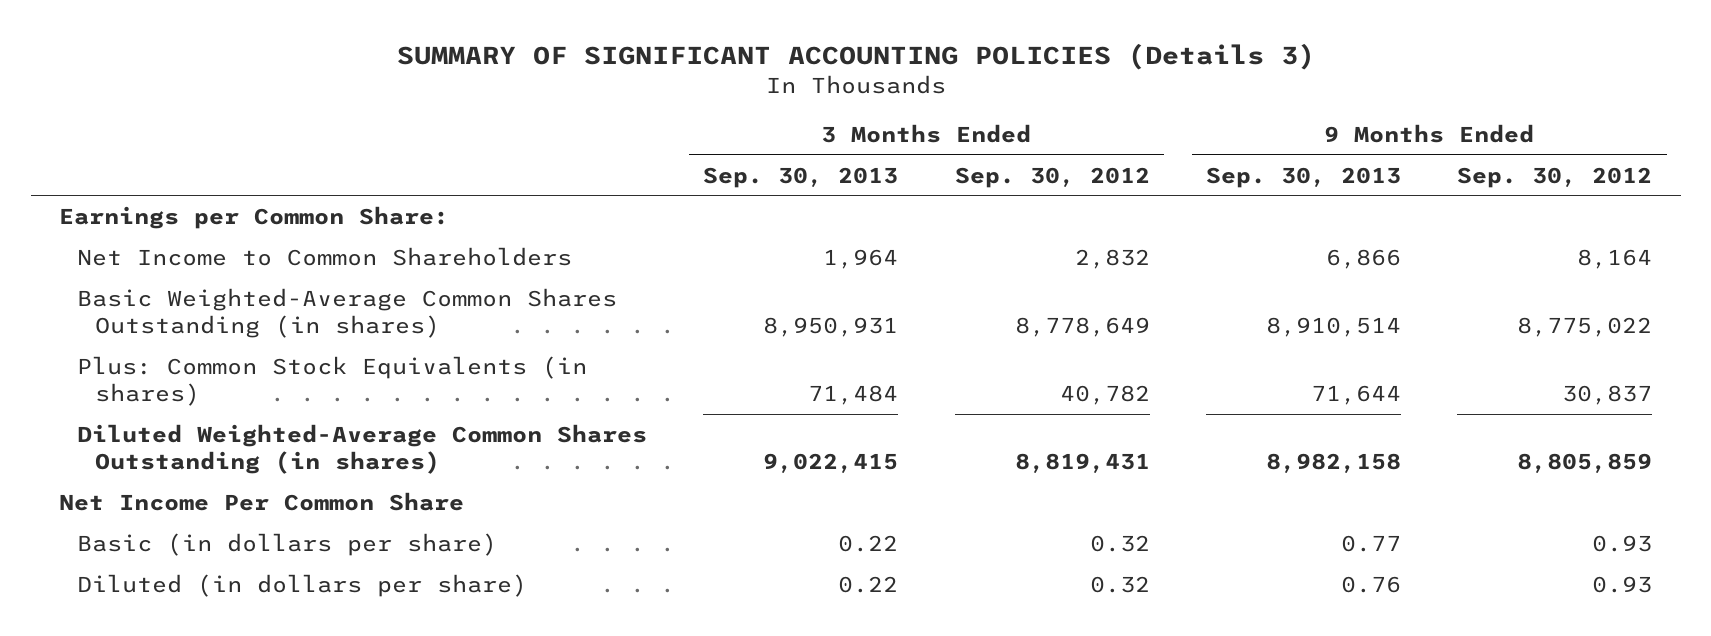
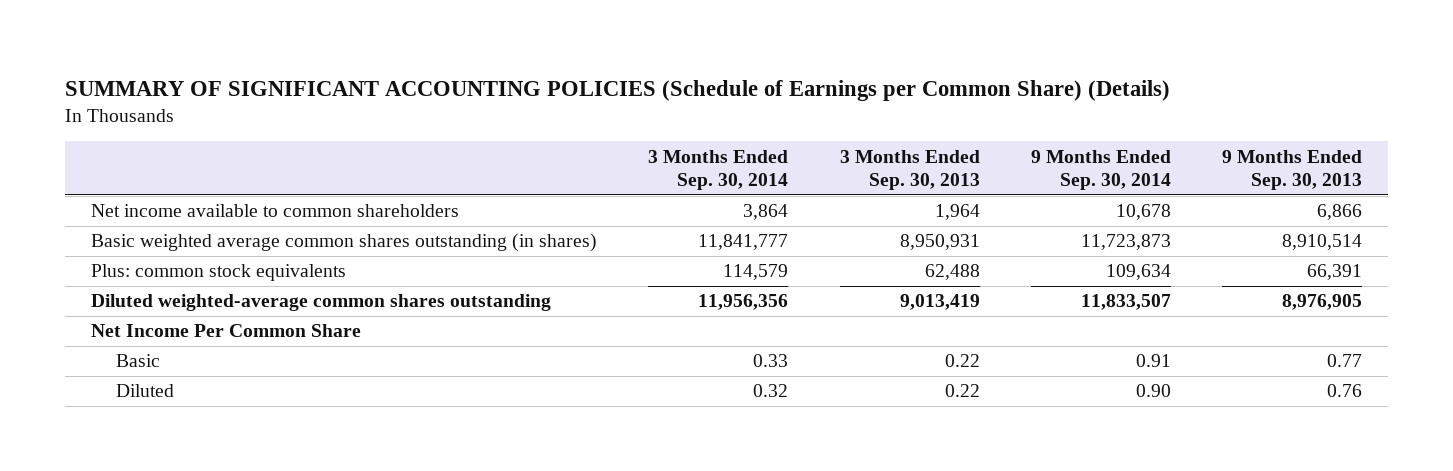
- SUMMARY OF SIGNIFICANT ACCOUNTING POLICIES (Details 3)
+ SUMMARY OF SIGNIFICANT ACCOUNTING POLICIES (Schedule of Earnings per Common Share) (Details)
- | 3 Months Ended Sep. 30, 2013 | 3 Months Ended Sep. 30, 2012 | 9 Months Ended Sep. 30, 2013 | 9 Months Ended Sep. 30, 2012
+ | 3 Months Ended Sep. 30, 2014 | 3 Months Ended Sep. 30, 2013 | 9 Months Ended Sep. 30, 2014 | 9 Months Ended Sep. 30, 2013
- Earnings per Common Share:
- Net Income to Common Shareholders | 1,964 | 2,832 | 6,866 | 8,164
- Basic Weighted-Average Common Shares Outstanding (in shares) | 8,950,931 | 8,778,649 | 8,910,514 | 8,775,022
- Plus: Common Stock Equivalents (in shares) | 71,484 | 40,782 | 71,644 | 30,837
- Diluted Weighted-Average Common Shares Outstanding (in shares) | 9,022,415 | 8,819,431 | 8,982,158 | 8,805,859
+ Net income available to common shareholders | 3,864 | 1,964 | 10,678 | 6,866
+ Basic weighted average common shares outstanding (in shares) | 11,841,777 | 8,950,931 | 11,723,873 | 8,910,514
+ Plus: common stock equivalents | 114,579 | 62,488 | 109,634 | 66,391
+ Diluted weighted-average common shares outstanding | 11,956,356 | 9,013,419 | 11,833,507 | 8,976,905
- Basic (in dollars per share) | 0.22 | 0.32 | 0.77 | 0.93
- Diluted (in dollars per share) | 0.22 | 0.32 | 0.76 | 0.93
+ Basic | 0.33 | 0.22 | 0.91 | 0.77
+ Diluted | 0.32 | 0.22 | 0.90 | 0.76

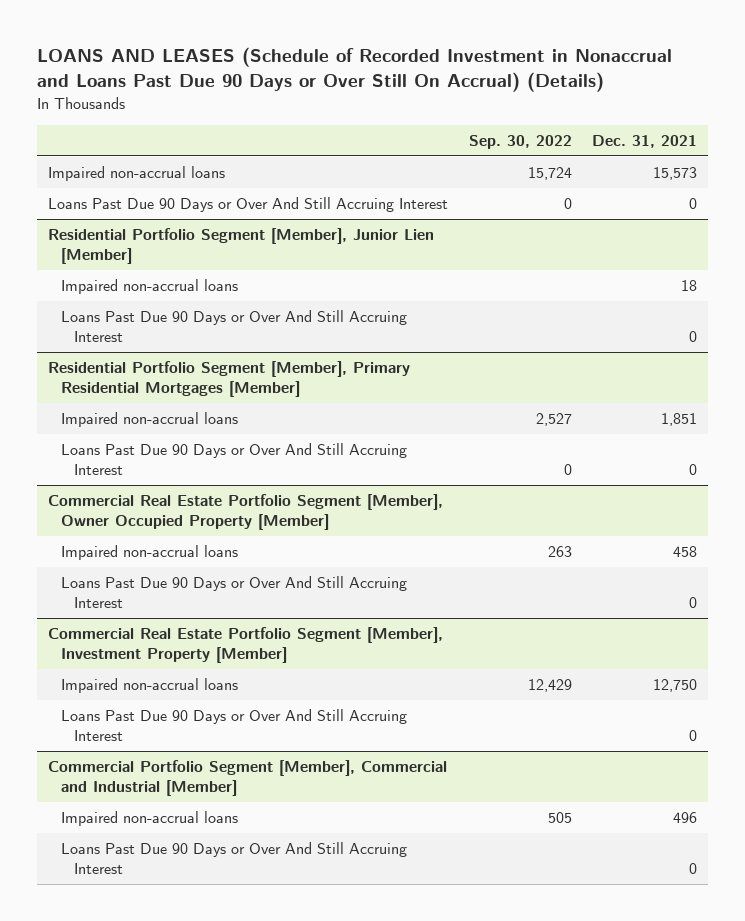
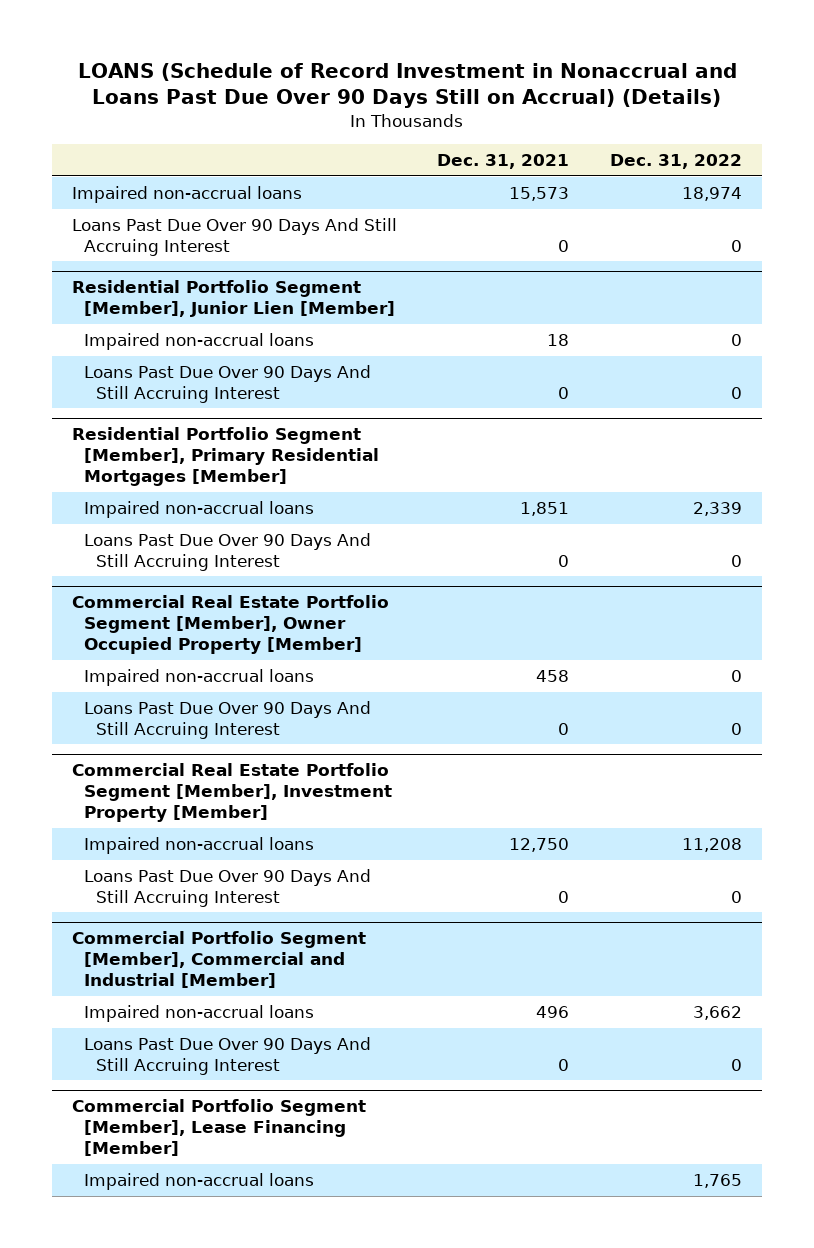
- LOANS AND LEASES (Schedule of Recorded Investment in Nonaccrual and Loans Past Due 90 Days or Over Still On Accrual) (Details)
+ LOANS (Schedule of Record Investment in Nonaccrual and Loans Past Due Over 90 Days Still on Accrual) (Details)
- | Sep. 30, 2022 | Dec. 31, 2021
+ | Dec. 31, 2021 | Dec. 31, 2022
- Loans Past Due 90 Days or Over And Still Accruing Interest | 0 | 0
+ Loans Past Due Over 90 Days And Still Accruing Interest | 0 | 0
@ Residential Portfolio Segment [Member], Junior Lien [Member]
- Loans Past Due 90 Days or Over And Still Accruing Interest | | 0
+ Loans Past Due Over 90 Days And Still Accruing Interest | 0 | 0
@ Residential Portfolio Segment [Member], Primary Residential Mortgages [Member]
- Loans Past Due 90 Days or Over And Still Accruing Interest | 0 | 0
+ Loans Past Due Over 90 Days And Still Accruing Interest | 0 | 0
@ Commercial Real Estate Portfolio Segment [Member], Owner Occupied Property [Member]
- Loans Past Due 90 Days or Over And Still Accruing Interest | | 0
+ Loans Past Due Over 90 Days And Still Accruing Interest | 0 | 0
@ Commercial Real Estate Portfolio Segment [Member], Investment Property [Member]
- Loans Past Due 90 Days or Over And Still Accruing Interest | | 0
+ Loans Past Due Over 90 Days And Still Accruing Interest | 0 | 0
@ Commercial Portfolio Segment [Member], Commercial and Industrial [Member]
- Loans Past Due 90 Days or Over And Still Accruing Interest | | 0
+ Loans Past Due Over 90 Days And Still Accruing Interest | 0 | 0
+ Commercial Portfolio Segment [Member], Lease Financing [Member]
+ Impaired non-accrual loans | | 1,765

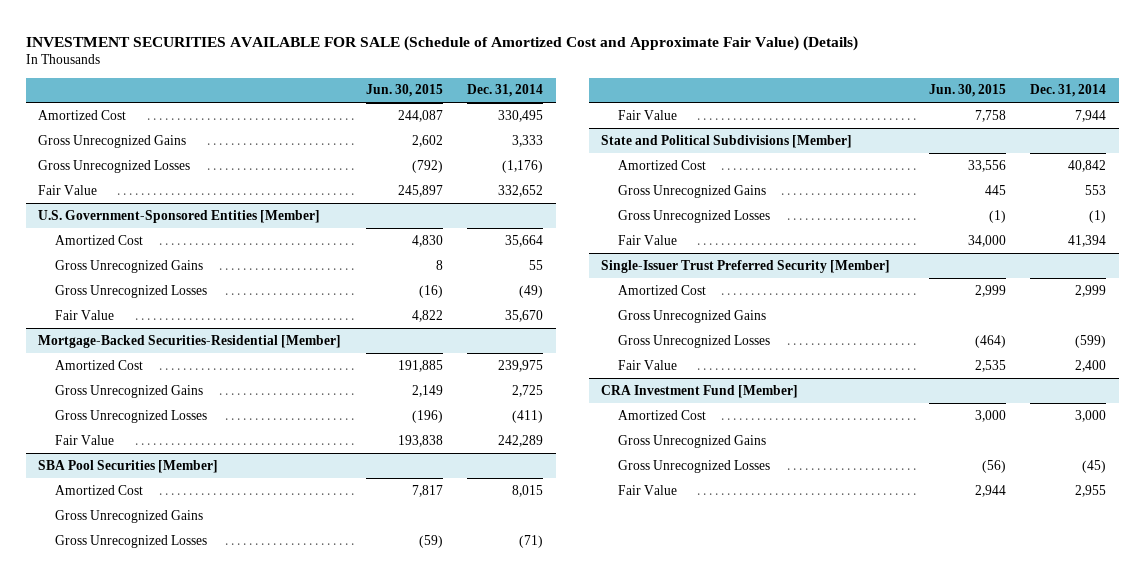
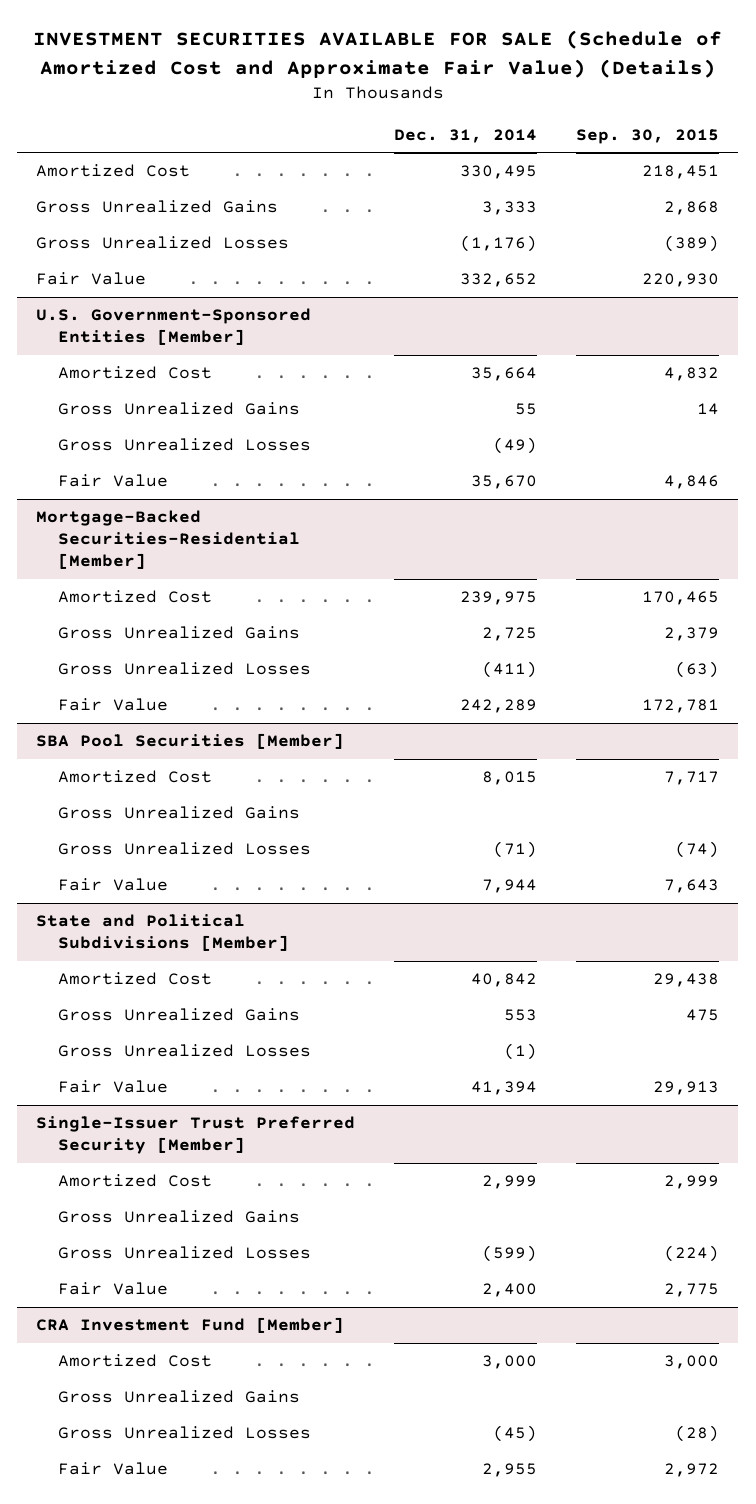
- | Jun. 30, 2015 | Dec. 31, 2014
+ | Dec. 31, 2014 | Sep. 30, 2015
- Gross Unrecognized Gains | 2,602 | 3,333
- Gross Unrecognized Losses | (792) | (1,176)
+ Gross Unrealized Gains | 3,333 | 2,868
+ Gross Unrealized Losses | (1,176) | (389)
@ U.S. Government-Sponsored Entities [Member]
- Gross Unrecognized Gains | 8 | 55
- Gross Unrecognized Losses | (16) | (49)
+ Gross Unrealized Gains | 55 | 14
+ Gross Unrealized Losses | (49) |
@ Mortgage-Backed Securities-Residential [Member]
- Gross Unrecognized Gains | 2,149 | 2,725
- Gross Unrecognized Losses | (196) | (411)
+ Gross Unrealized Gains | 2,725 | 2,379
+ Gross Unrealized Losses | (411) | (63)
@ SBA Pool Securities [Member]
- Gross Unrecognized Gains
- Gross Unrecognized Losses | (59) | (71)
+ Gross Unrealized Gains
+ Gross Unrealized Losses | (71) | (74)
@ State and Political Subdivisions [Member]
- Gross Unrecognized Gains | 445 | 553
- Gross Unrecognized Losses | (1) | (1)
+ Gross Unrealized Gains | 553 | 475
+ Gross Unrealized Losses | (1) |
@ Single-Issuer Trust Preferred Security [Member]
- Gross Unrecognized Gains
- Gross Unrecognized Losses | (464) | (599)
+ Gross Unrealized Gains
+ Gross Unrealized Losses | (599) | (224)
@ CRA Investment Fund [Member]
- Gross Unrecognized Gains
- Gross Unrecognized Losses | (56) | (45)
+ Gross Unrealized Gains
+ Gross Unrealized Losses | (45) | (28)

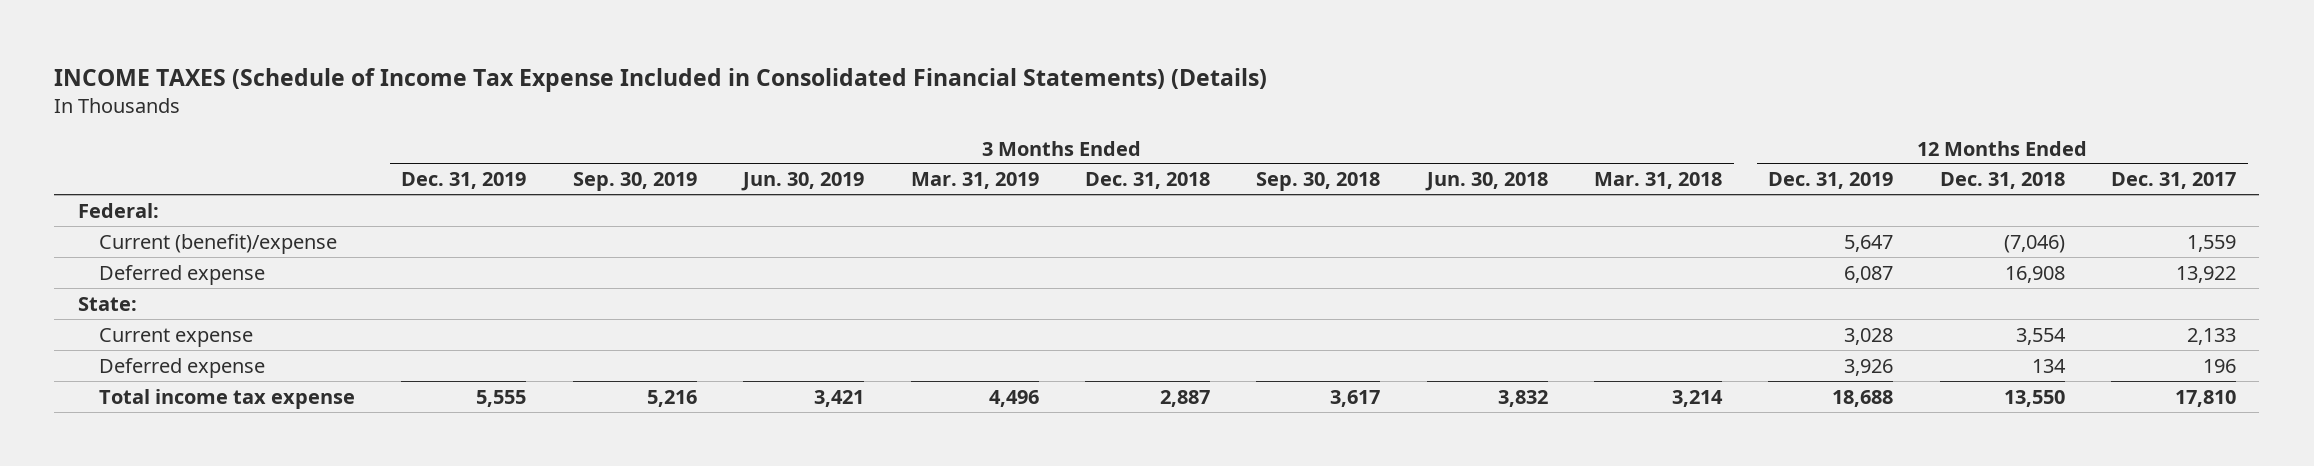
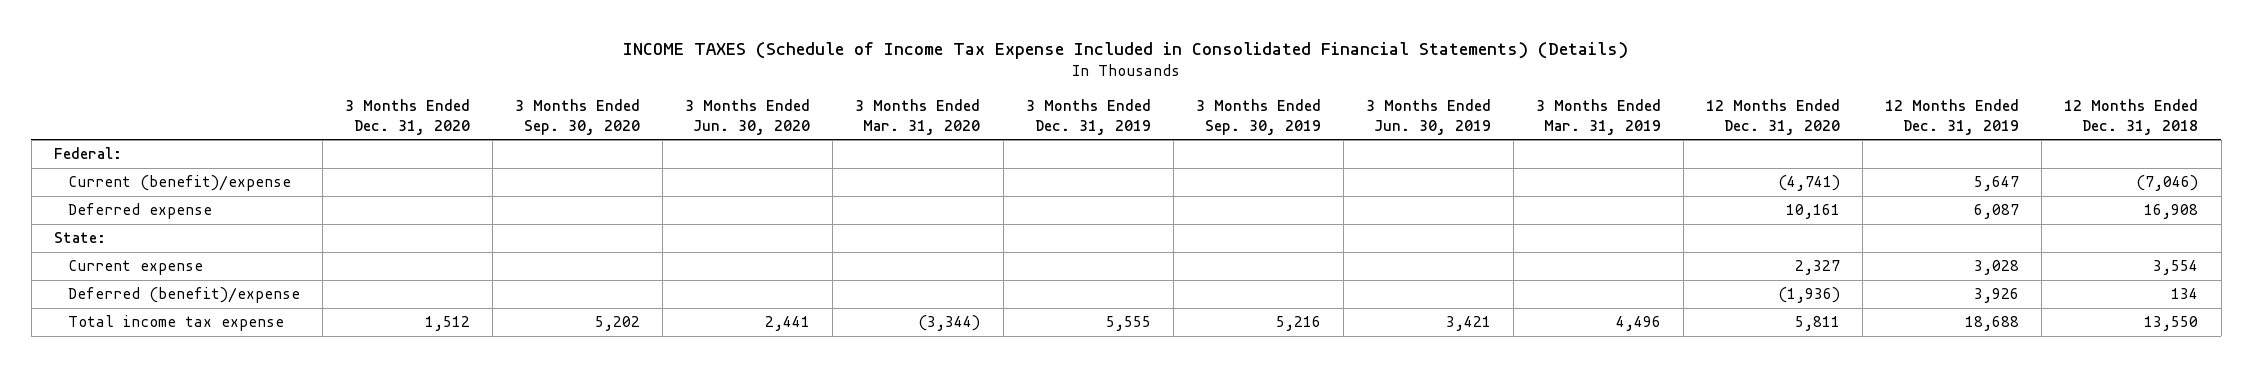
- | 3 Months Ended Dec. 31, 2019 | 3 Months Ended Sep. 30, 2019 | 3 Months Ended Jun. 30, 2019 | 3 Months Ended Mar. 31, 2019 | 3 Months Ended Dec. 31, 2018 | 3 Months Ended Sep. 30, 2018 | 3 Months Ended Jun. 30, 2018 | 3 Months Ended Mar. 31, 2018 | 12 Months Ended Dec. 31, 2019 | 12 Months Ended Dec. 31, 2018 | 12 Months Ended Dec. 31, 2017
+ | 3 Months Ended Dec. 31, 2020 | 3 Months Ended Sep. 30, 2020 | 3 Months Ended Jun. 30, 2020 | 3 Months Ended Mar. 31, 2020 | 3 Months Ended Dec. 31, 2019 | 3 Months Ended Sep. 30, 2019 | 3 Months Ended Jun. 30, 2019 | 3 Months Ended Mar. 31, 2019 | 12 Months Ended Dec. 31, 2020 | 12 Months Ended Dec. 31, 2019 | 12 Months Ended Dec. 31, 2018
- Deferred expense | | | | | | | | | 3,926 | 134 | 196
+ Deferred (benefit)/expense | | | | | | | | | (1,936) | 3,926 | 134

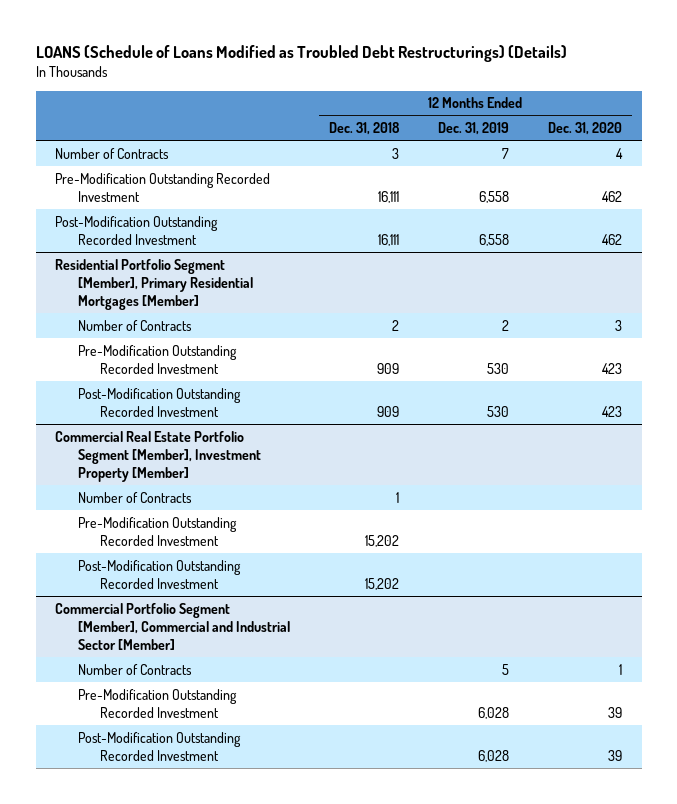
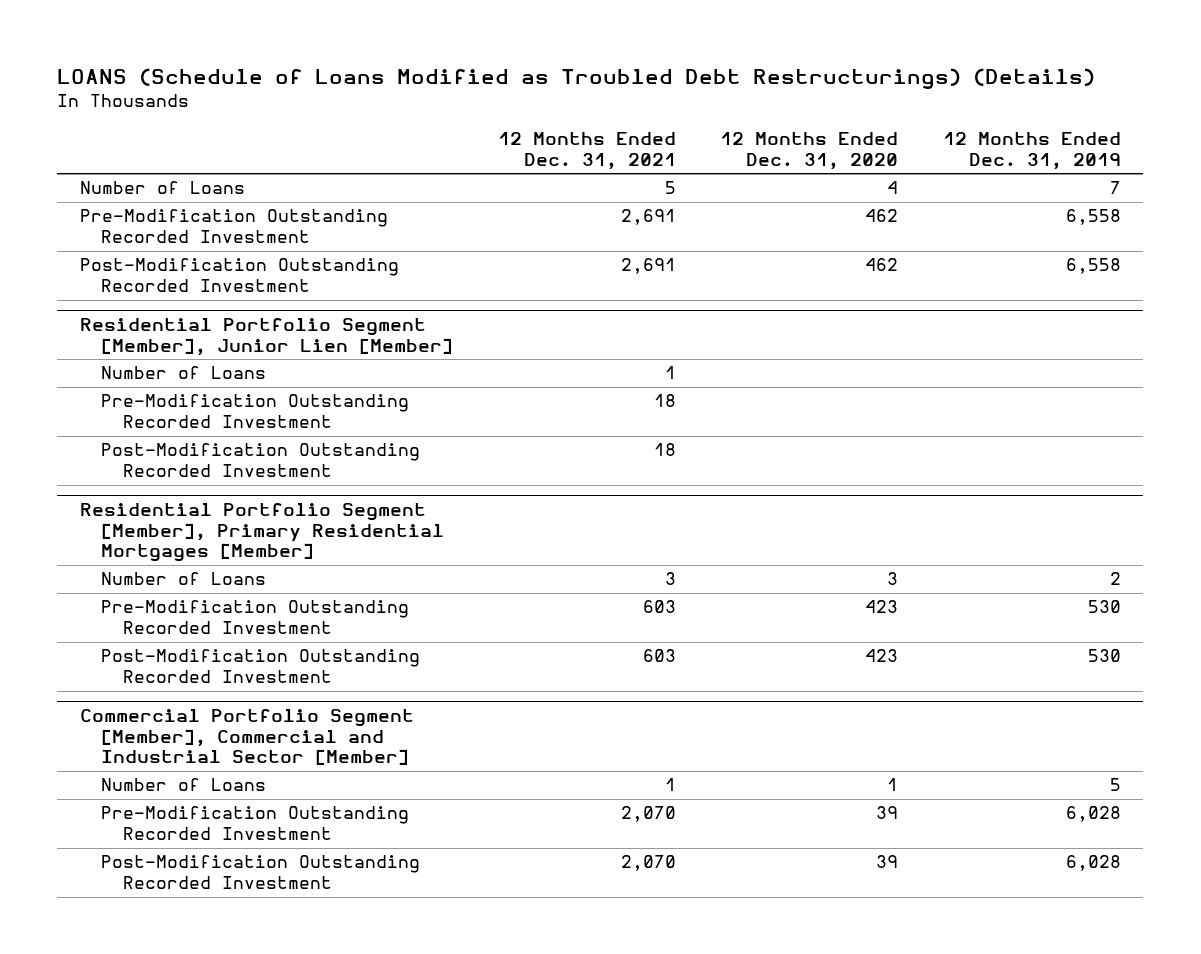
- | 12 Months Ended Dec. 31, 2018 | 12 Months Ended Dec. 31, 2019 | 12 Months Ended Dec. 31, 2020
+ | 12 Months Ended Dec. 31, 2021 | 12 Months Ended Dec. 31, 2020 | 12 Months Ended Dec. 31, 2019
- Number of Contracts | 3 | 7 | 4
+ Number of Loans | 5 | 4 | 7
+ Residential Portfolio Segment [Member], Junior Lien [Member]
+ Number of Loans | 1 | |
+ Pre-Modification Outstanding Recorded Investment | 18 | |
+ Post-Modification Outstanding Recorded Investment | 18 | |
@ Residential Portfolio Segment [Member], Primary Residential Mortgages [Member]
- Number of Contracts | 2 | 2 | 3
+ Number of Loans | 3 | 3 | 2
- Commercial Real Estate Portfolio Segment [Member], Investment Property [Member]
- Number of Contracts | 1 | |
- Pre-Modification Outstanding Recorded Investment | 15,202 | |
- Post-Modification Outstanding Recorded Investment | 15,202 | |
@ Commercial Portfolio Segment [Member], Commercial and Industrial Sector [Member]
- Number of Contracts | | 5 | 1
+ Number of Loans | 1 | 1 | 5

